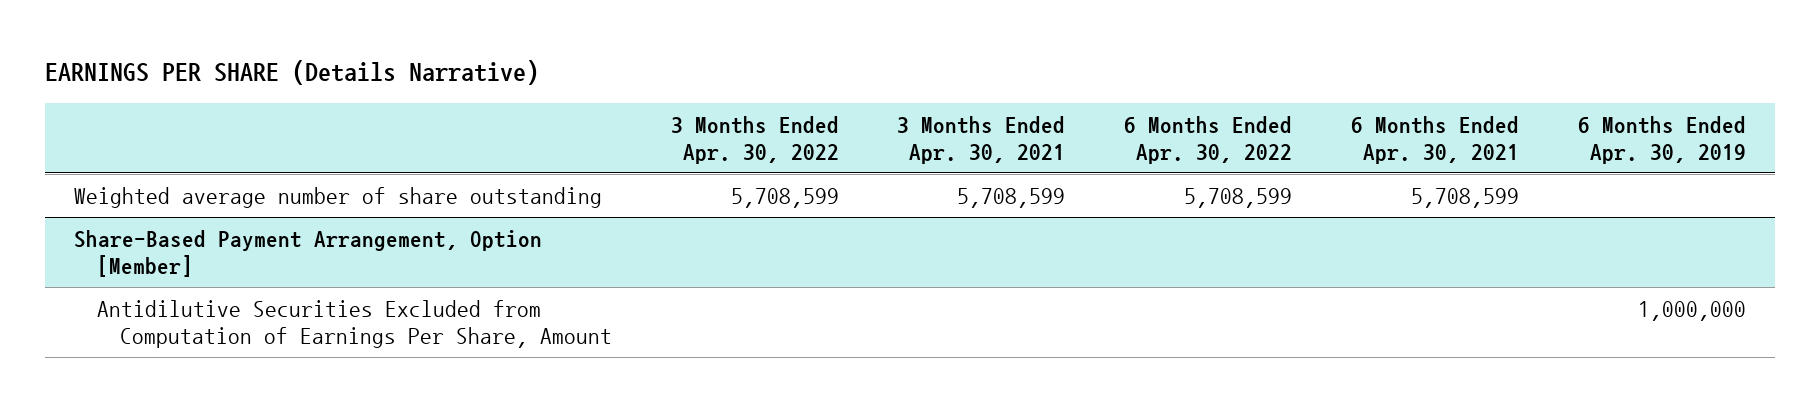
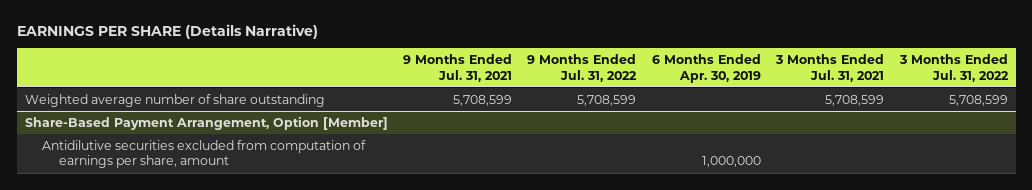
- | 3 Months Ended Apr. 30, 2022 | 3 Months Ended Apr. 30, 2021 | 6 Months Ended Apr. 30, 2022 | 6 Months Ended Apr. 30, 2021 | 6 Months Ended Apr. 30, 2019
+ | 9 Months Ended Jul. 31, 2021 | 9 Months Ended Jul. 31, 2022 | 6 Months Ended Apr. 30, 2019 | 3 Months Ended Jul. 31, 2021 | 3 Months Ended Jul. 31, 2022
@ Share-Based Payment Arrangement, Option [Member]
- Antidilutive Securities Excluded from Computation of Earnings Per Share, Amount | | | | | 1,000,000
+ Antidilutive securities excluded from computation of earnings per share, amount | | | 1,000,000 | |

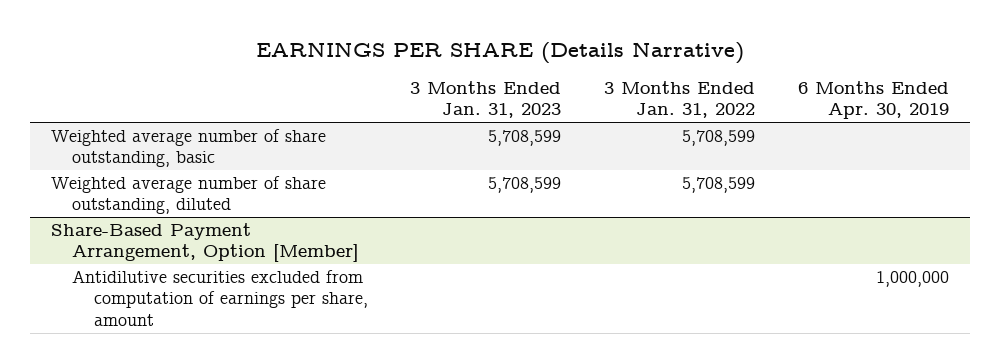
- | 9 Months Ended Jul. 31, 2021 | 9 Months Ended Jul. 31, 2022 | 6 Months Ended Apr. 30, 2019 | 3 Months Ended Jul. 31, 2021 | 3 Months Ended Jul. 31, 2022
+ | 3 Months Ended Jan. 31, 2023 | 3 Months Ended Jan. 31, 2022 | 6 Months Ended Apr. 30, 2019
- Weighted average number of share outstanding | 5,708,599 | 5,708,599 | | 5,708,599 | 5,708,599
+ Weighted average number of share outstanding, basic | 5,708,599 | 5,708,599 |
+ Weighted average number of share outstanding, diluted | 5,708,599 | 5,708,599 |

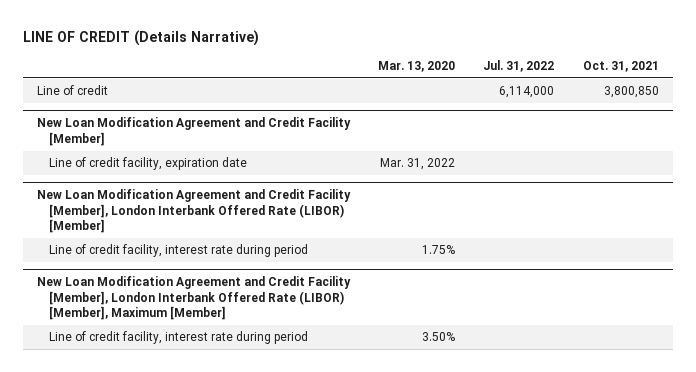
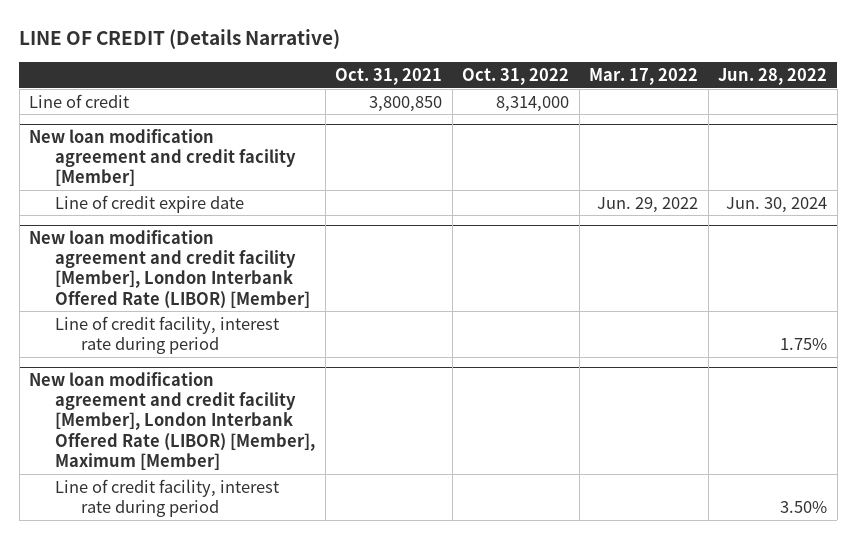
- | Mar. 13, 2020 | Jul. 31, 2022 | Oct. 31, 2021
+ | Oct. 31, 2021 | Oct. 31, 2022 | Mar. 17, 2022 | Jun. 28, 2022
- New Loan Modification Agreement and Credit Facility [Member]
- Line of credit facility, expiration date | Mar. 31, 2022 | |
- New Loan Modification Agreement and Credit Facility [Member], London Interbank Offered Rate (LIBOR) [Member]
+ New loan modification agreement and credit facility [Member]
+ Line of credit expire date | | | Jun. 29, 2022 | Jun. 30, 2024
+ New loan modification agreement and credit facility [Member], London Interbank Offered Rate (LIBOR) [Member]
- New Loan Modification Agreement and Credit Facility [Member], London Interbank Offered Rate (LIBOR) [Member], Maximum [Member]
+ New loan modification agreement and credit facility [Member], London Interbank Offered Rate (LIBOR) [Member], Maximum [Member]

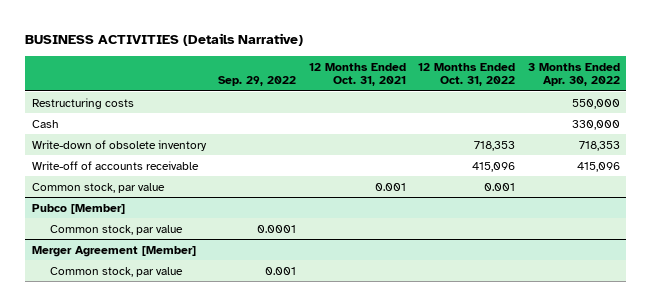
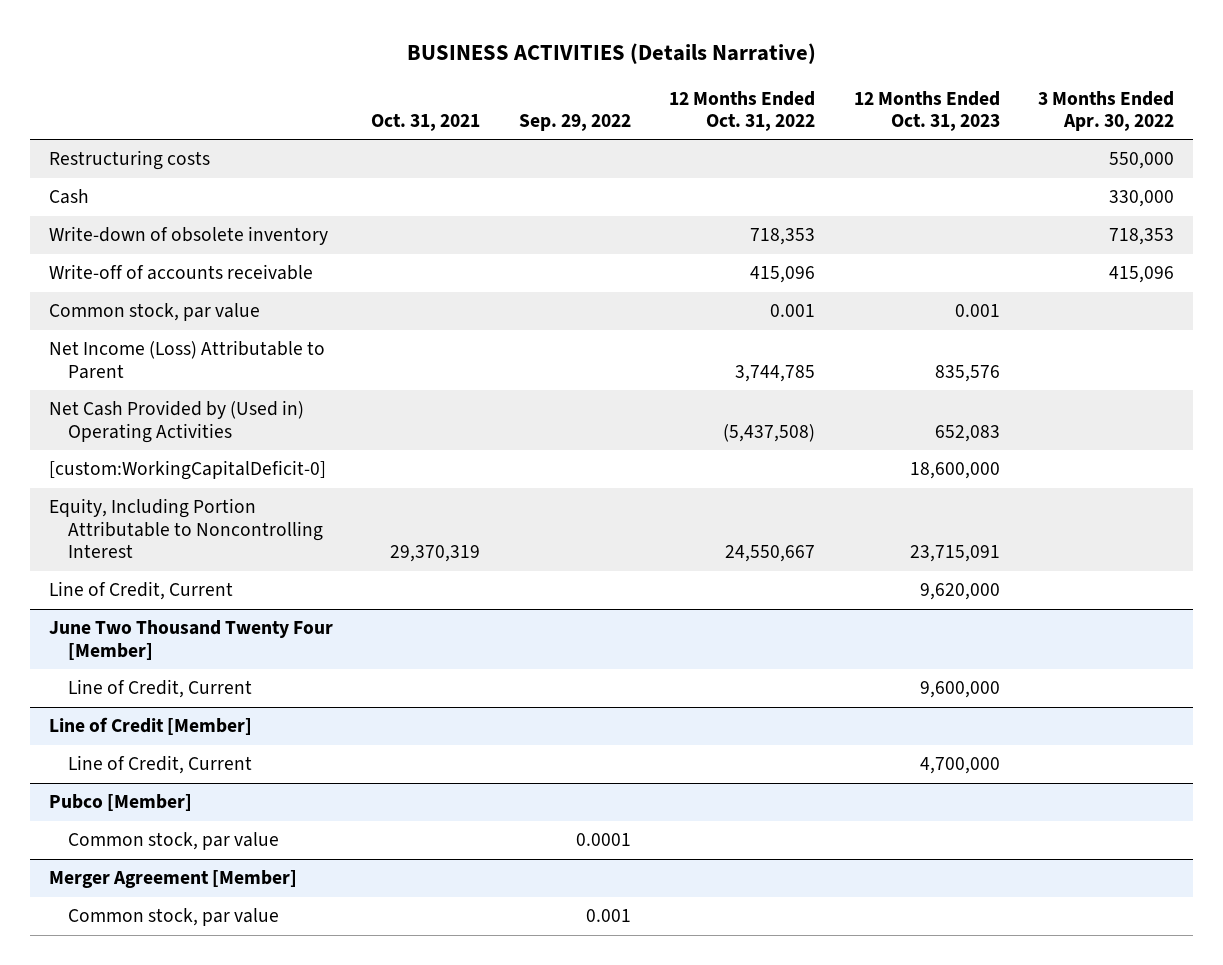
- | Sep. 29, 2022 | 12 Months Ended Oct. 31, 2021 | 12 Months Ended Oct. 31, 2022 | 3 Months Ended Apr. 30, 2022
+ | Oct. 31, 2021 | Sep. 29, 2022 | 12 Months Ended Oct. 31, 2022 | 12 Months Ended Oct. 31, 2023 | 3 Months Ended Apr. 30, 2022
+ Net Income (Loss) Attributable to Parent | | | 3,744,785 | 835,576 |
+ Net Cash Provided by (Used in) Operating Activities | | | (5,437,508) | 652,083 |
+ [custom:WorkingCapitalDeficit-0] | | | | 18,600,000 |
+ Equity, Including Portion Attributable to Noncontrolling Interest | 29,370,319 | | 24,550,667 | 23,715,091 |
+ Line of Credit, Current | | | | 9,620,000 |
+ June Two Thousand Twenty Four [Member]
+ Line of Credit, Current | | | | 9,600,000 |
+ Line of Credit [Member]
+ Line of Credit, Current | | | | 4,700,000 |

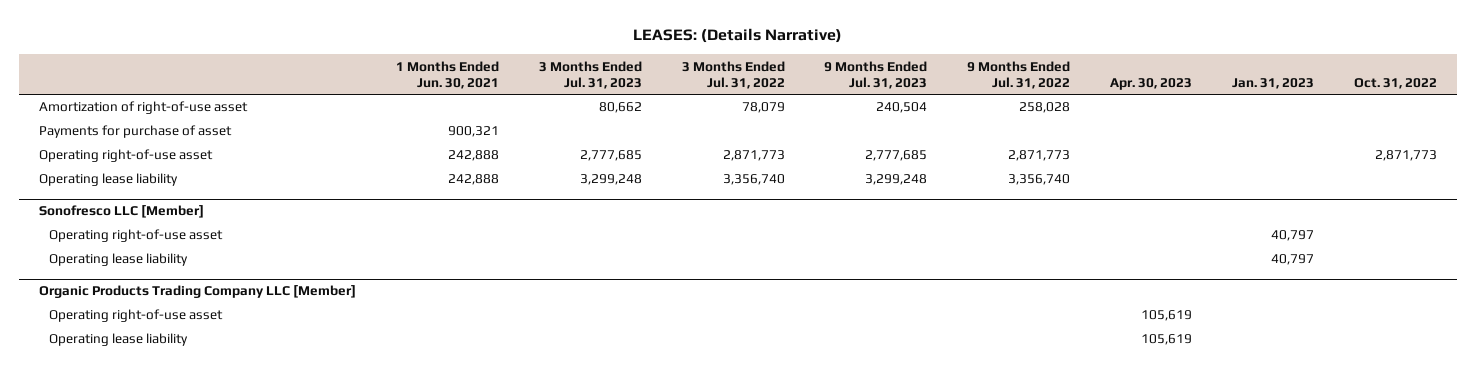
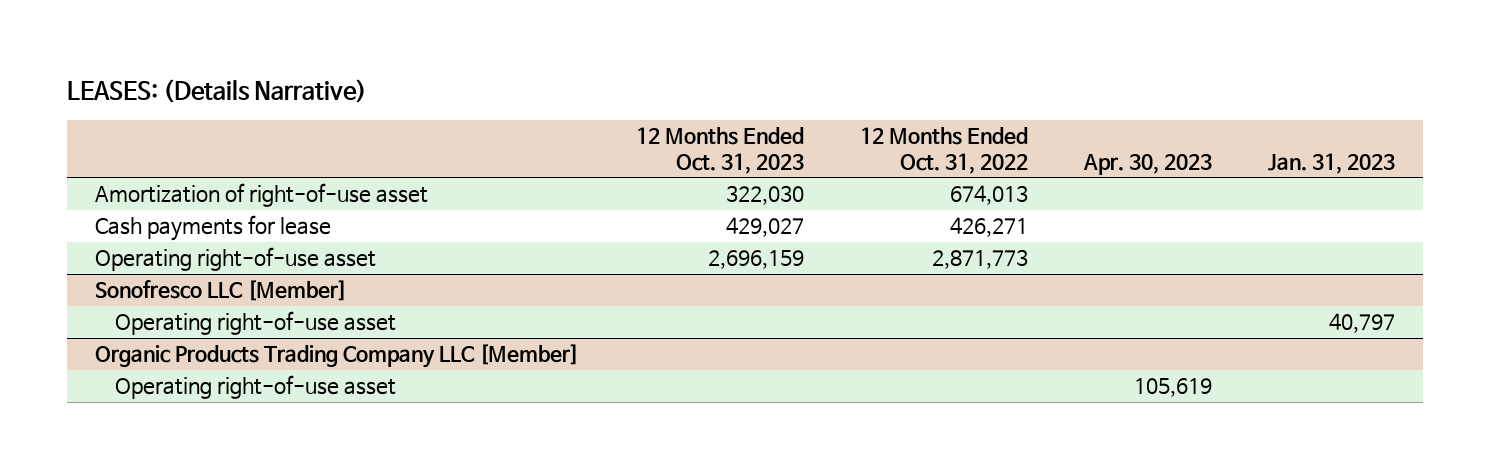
- | 1 Months Ended Jun. 30, 2021 | 3 Months Ended Jul. 31, 2023 | 3 Months Ended Jul. 31, 2022 | 9 Months Ended Jul. 31, 2023 | 9 Months Ended Jul. 31, 2022 | Apr. 30, 2023 | Jan. 31, 2023 | Oct. 31, 2022
+ | 12 Months Ended Oct. 31, 2023 | 12 Months Ended Oct. 31, 2022 | Apr. 30, 2023 | Jan. 31, 2023
- Payments for purchase of asset | 900,321 | | | | | | |
+ Cash payments for lease | 429,027 | 426,271 | |
- Operating lease liability | 242,888 | 3,299,248 | 3,356,740 | 3,299,248 | 3,356,740 | | |
@ Sonofresco LLC [Member]
- Operating lease liability | | | | | | | 40,797 |
@ Organic Products Trading Company LLC [Member]
- Operating lease liability | | | | | | 105,619 | |

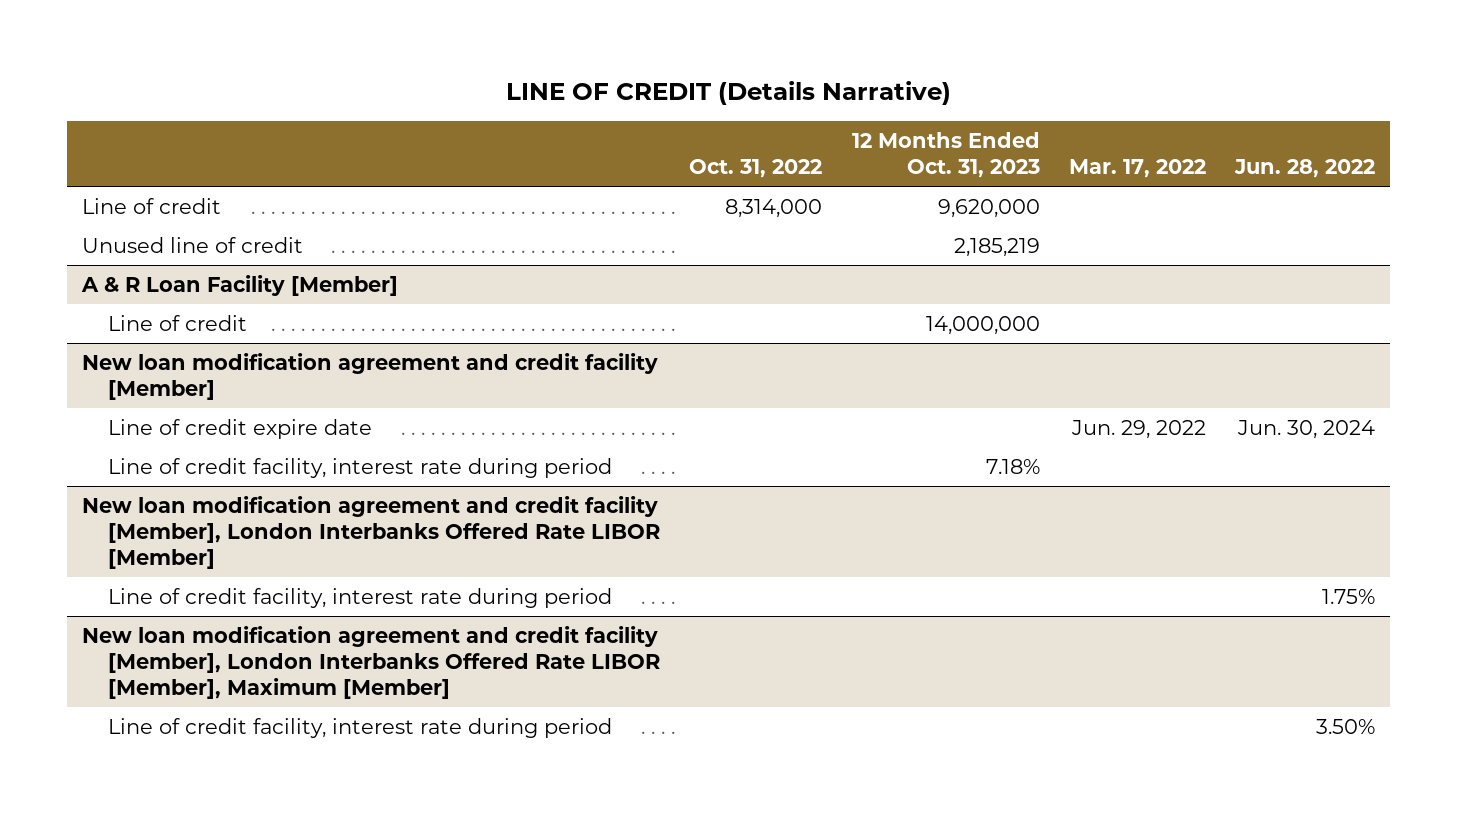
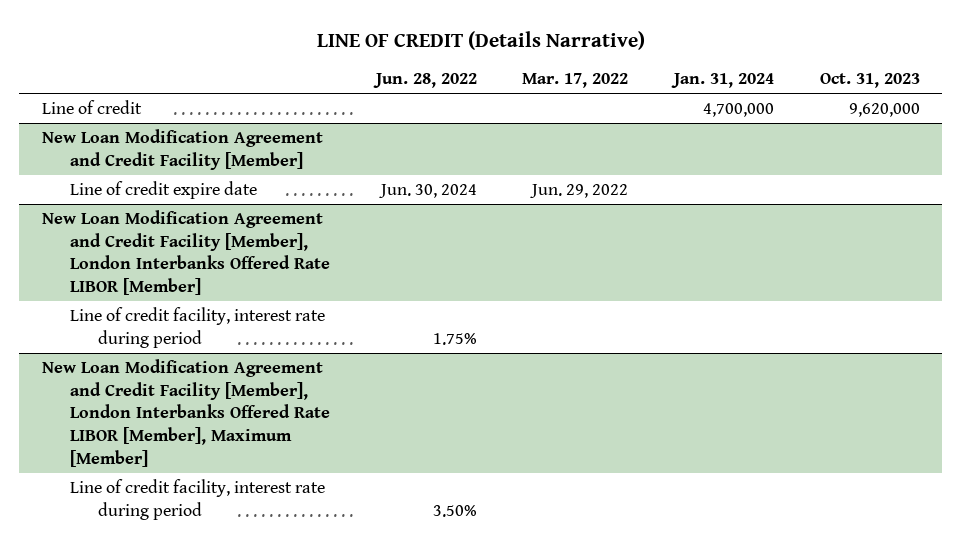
- | Oct. 31, 2022 | 12 Months Ended Oct. 31, 2023 | Mar. 17, 2022 | Jun. 28, 2022
+ | Jun. 28, 2022 | Mar. 17, 2022 | Jan. 31, 2024 | Oct. 31, 2023
- Unused line of credit | | 2,185,219 | |
- A & R Loan Facility [Member]
- Line of credit | | 14,000,000 | |
- New loan modification agreement and credit facility [Member]
+ New Loan Modification Agreement and Credit Facility [Member]
- Line of credit facility, interest rate during period | | 7.18% | |
- New loan modification agreement and credit facility [Member], London Interbanks Offered Rate LIBOR [Member]
+ New Loan Modification Agreement and Credit Facility [Member], London Interbanks Offered Rate LIBOR [Member]
- New loan modification agreement and credit facility [Member], London Interbanks Offered Rate LIBOR [Member], Maximum [Member]
+ New Loan Modification Agreement and Credit Facility [Member], London Interbanks Offered Rate LIBOR [Member], Maximum [Member]

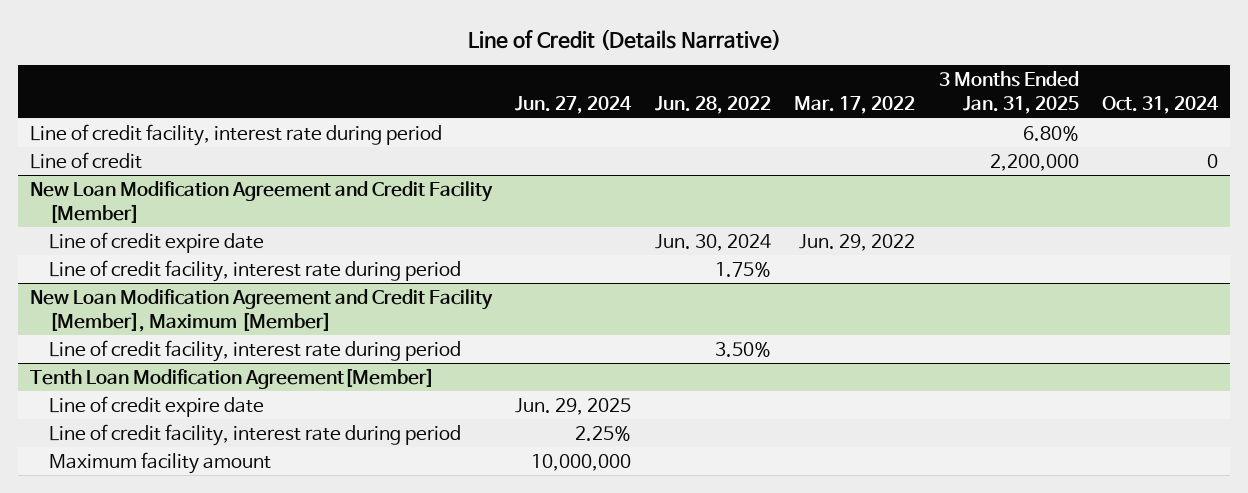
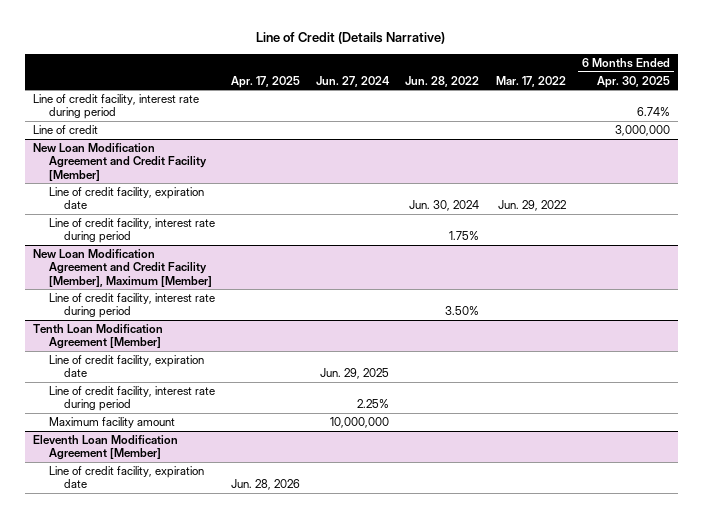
- | Jun. 27, 2024 | Jun. 28, 2022 | Mar. 17, 2022 | 3 Months Ended Jan. 31, 2025 | Oct. 31, 2024
+ | Apr. 17, 2025 | Jun. 27, 2024 | Jun. 28, 2022 | Mar. 17, 2022 | 6 Months Ended Apr. 30, 2025
@ New Loan Modification Agreement and Credit Facility [Member]
- Line of credit expire date | | Jun. 30, 2024 | Jun. 29, 2022 | |
+ Line of credit facility, expiration date | | | Jun. 30, 2024 | Jun. 29, 2022 |
- Tenth Loan Modification Agreement[Member]
- Line of credit expire date | Jun. 29, 2025 | | | |
+ Tenth Loan Modification Agreement [Member]
+ Line of credit facility, expiration date | | Jun. 29, 2025 | | |
+ Eleventh Loan Modification Agreement [Member]
+ Line of credit facility, expiration date | Jun. 28, 2026 | | | |

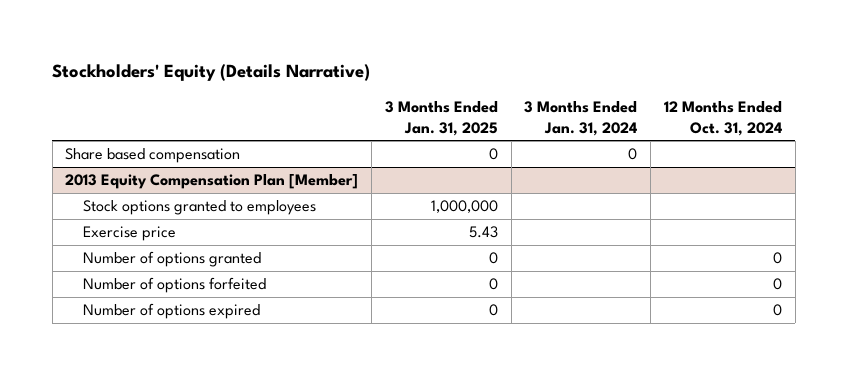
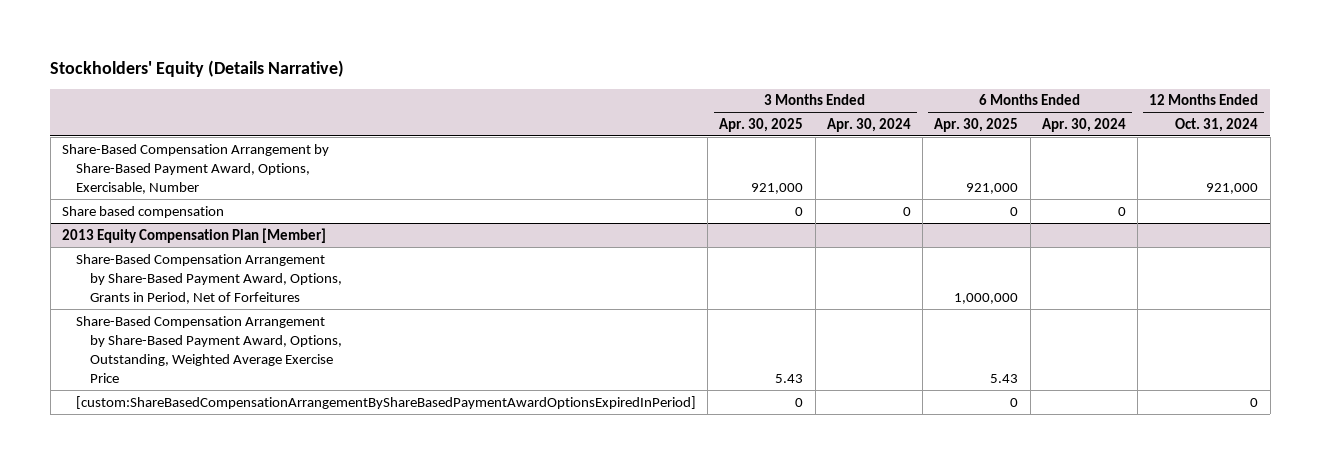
- | 3 Months Ended Jan. 31, 2025 | 3 Months Ended Jan. 31, 2024 | 12 Months Ended Oct. 31, 2024
+ | 3 Months Ended Apr. 30, 2025 | 3 Months Ended Apr. 30, 2024 | 6 Months Ended Apr. 30, 2025 | 6 Months Ended Apr. 30, 2024 | 12 Months Ended Oct. 31, 2024
+ Share-Based Compensation Arrangement by Share-Based Payment Award, Options, Exercisable, Number | 921,000 | | 921,000 | | 921,000
@ 2013 Equity Compensation Plan [Member]
- Stock options granted to employees | 1,000,000 | |
- Exercise price | 5.43 | |
- Number of options granted | 0 | | 0
- Number of options forfeited | 0 | | 0
- Number of options expired | 0 | | 0
+ Share-Based Compensation Arrangement by Share-Based Payment Award, Options, Grants in Period, Net of Forfeitures | | | 1,000,000 | |
+ Share-Based Compensation Arrangement by Share-Based Payment Award, Options, Outstanding, Weighted Average Exercise Price | 5.43 | | 5.43 | |
+ [custom:ShareBasedCompensationArrangementByShareBasedPaymentAwardOptionsExpiredInPeriod] | 0 | | 0 | | 0

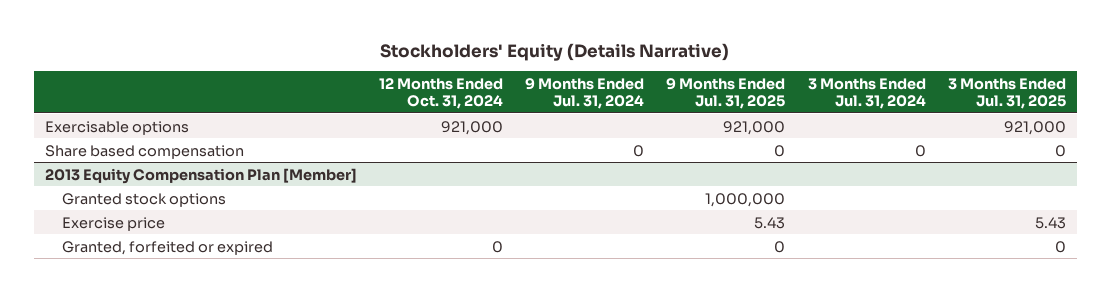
- | 3 Months Ended Apr. 30, 2025 | 3 Months Ended Apr. 30, 2024 | 6 Months Ended Apr. 30, 2025 | 6 Months Ended Apr. 30, 2024 | 12 Months Ended Oct. 31, 2024
+ | 12 Months Ended Oct. 31, 2024 | 9 Months Ended Jul. 31, 2024 | 9 Months Ended Jul. 31, 2025 | 3 Months Ended Jul. 31, 2024 | 3 Months Ended Jul. 31, 2025
- Share-Based Compensation Arrangement by Share-Based Payment Award, Options, Exercisable, Number | 921,000 | | 921,000 | | 921,000
+ Exercisable options | 921,000 | | 921,000 | | 921,000
@ 2013 Equity Compensation Plan [Member]
- Share-Based Compensation Arrangement by Share-Based Payment Award, Options, Grants in Period, Net of Forfeitures | | | 1,000,000 | |
- Share-Based Compensation Arrangement by Share-Based Payment Award, Options, Outstanding, Weighted Average Exercise Price | 5.43 | | 5.43 | |
- [custom:ShareBasedCompensationArrangementByShareBasedPaymentAwardOptionsExpiredInPeriod] | 0 | | 0 | | 0
+ Granted stock options | | | 1,000,000 | |
+ Exercise price | | | 5.43 | | 5.43
+ Granted, forfeited or expired | 0 | | 0 | | 0

